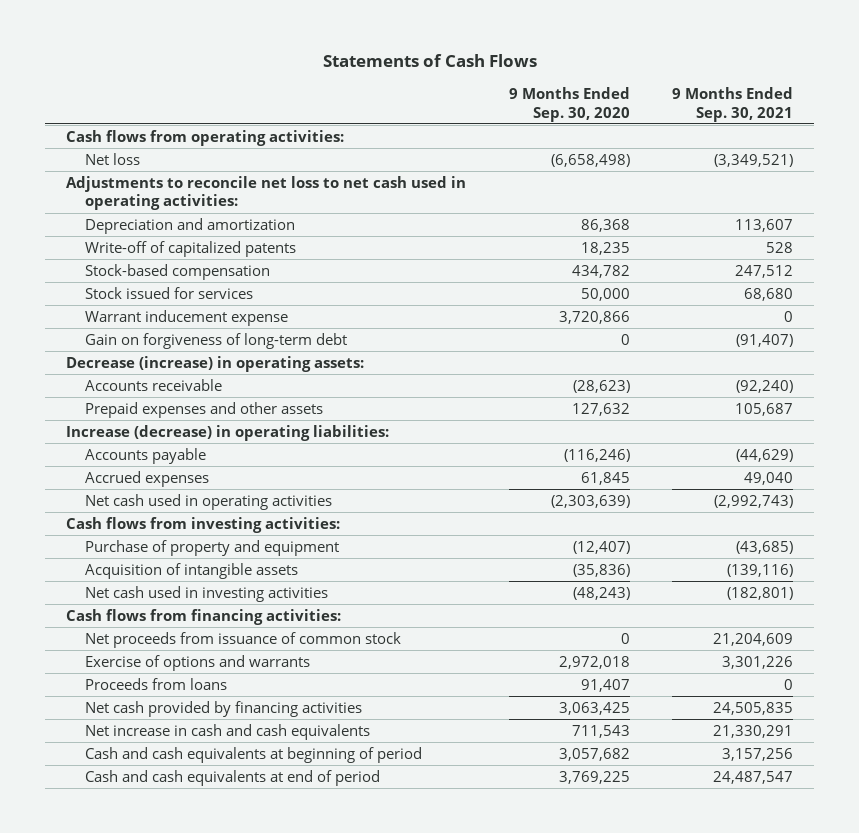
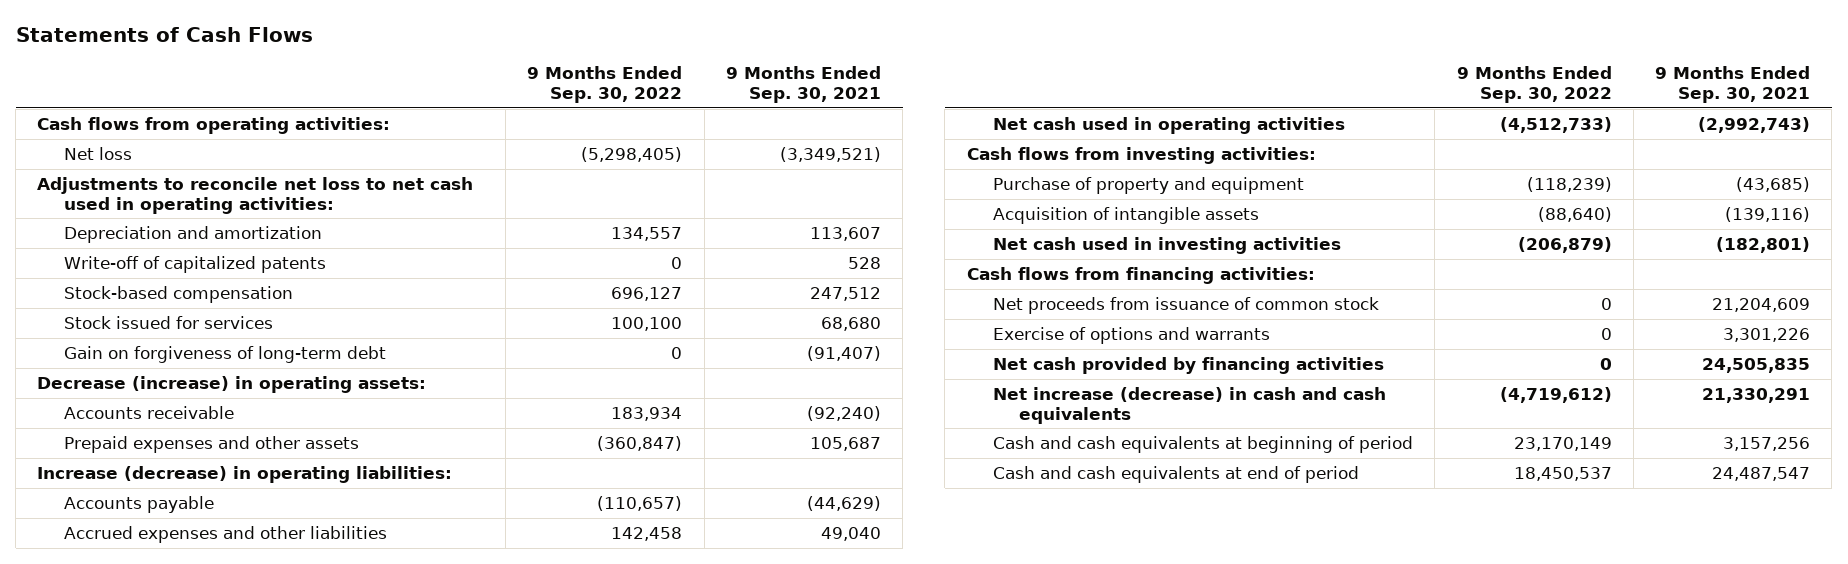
- | 9 Months Ended Sep. 30, 2020 | 9 Months Ended Sep. 30, 2021
+ | 9 Months Ended Sep. 30, 2022 | 9 Months Ended Sep. 30, 2021
- Warrant inducement expense | 3,720,866 | 0
- Accrued expenses | 61,845 | 49,040
+ Accrued expenses and other liabilities | 142,458 | 49,040
- Proceeds from loans | 91,407 | 0
- Net increase in cash and cash equivalents | 711,543 | 21,330,291
+ Net increase (decrease) in cash and cash equivalents | (4,719,612) | 21,330,291

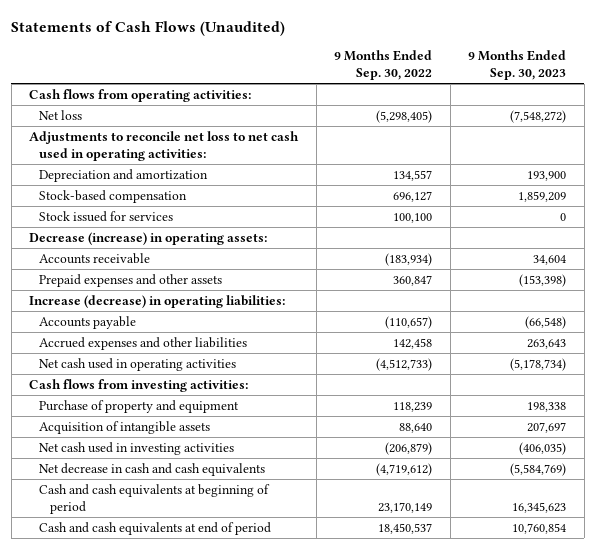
- Statements of Cash Flows
+ Statements of Cash Flows (Unaudited)
- | 9 Months Ended Sep. 30, 2022 | 9 Months Ended Sep. 30, 2021
+ | 9 Months Ended Sep. 30, 2022 | 9 Months Ended Sep. 30, 2023
- Write-off of capitalized patents | 0 | 528
- Gain on forgiveness of long-term debt | 0 | (91,407)
- Accounts receivable | 183,934 | (92,240)
- Prepaid expenses and other assets | (360,847) | 105,687
+ Accounts receivable | (183,934) | 34,604
+ Prepaid expenses and other assets | 360,847 | (153,398)
- Purchase of property and equipment | (118,239) | (43,685)
- Acquisition of intangible assets | (88,640) | (139,116)
+ Purchase of property and equipment | 118,239 | 198,338
+ Acquisition of intangible assets | 88,640 | 207,697
- Cash flows from financing activities:
- Net proceeds from issuance of common stock | 0 | 21,204,609
- Exercise of options and warrants | 0 | 3,301,226
- Net cash provided by financing activities | 0 | 24,505,835
- Net increase (decrease) in cash and cash equivalents | (4,719,612) | 21,330,291
+ Net decrease in cash and cash equivalents | (4,719,612) | (5,584,769)

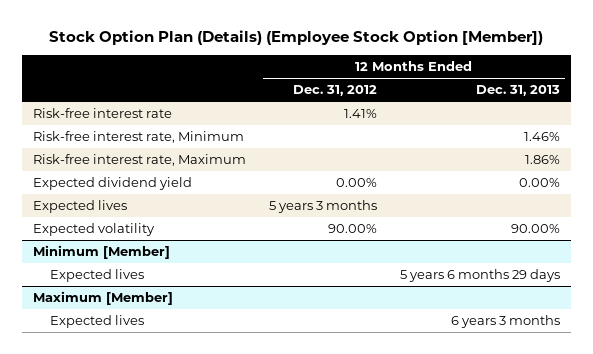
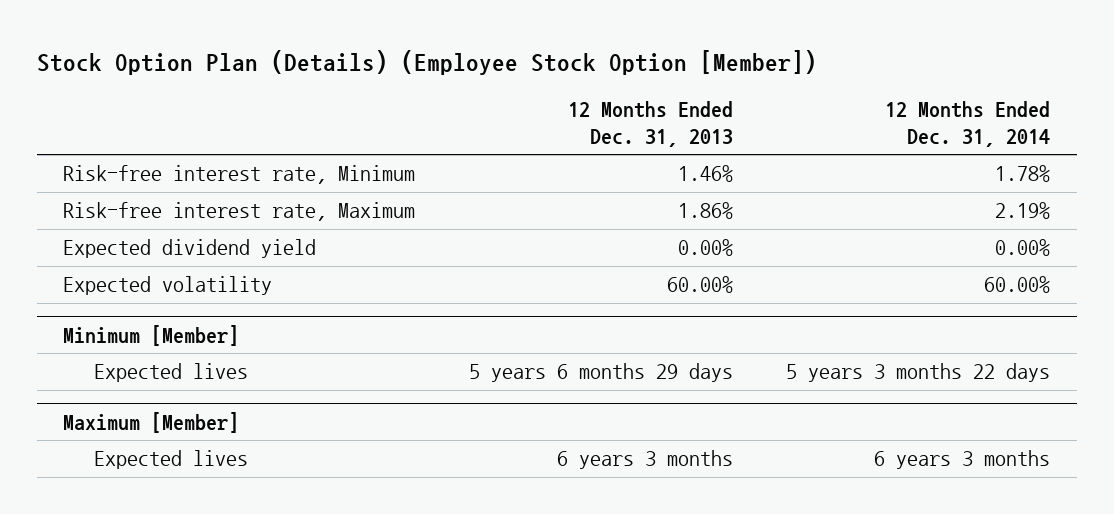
- | 12 Months Ended Dec. 31, 2012 | 12 Months Ended Dec. 31, 2013
+ | 12 Months Ended Dec. 31, 2013 | 12 Months Ended Dec. 31, 2014
- Risk-free interest rate | 1.41% |
- Expected lives | 5 years 3 months |
- Expected volatility | 90.00% | 90.00%
+ Expected volatility | 60.00% | 60.00%

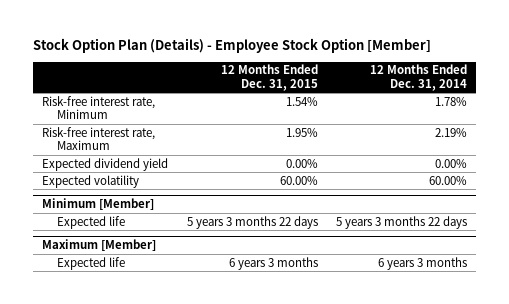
- Stock Option Plan (Details) (Employee Stock Option [Member])
+ Stock Option Plan (Details) - Employee Stock Option [Member]
- | 12 Months Ended Dec. 31, 2013 | 12 Months Ended Dec. 31, 2014
+ | 12 Months Ended Dec. 31, 2015 | 12 Months Ended Dec. 31, 2014
@ Minimum [Member]
- Expected lives | 5 years 6 months 29 days | 5 years 3 months 22 days
+ Expected life | 5 years 3 months 22 days | 5 years 3 months 22 days
@ Maximum [Member]
- Expected lives | 6 years 3 months | 6 years 3 months
+ Expected life | 6 years 3 months | 6 years 3 months

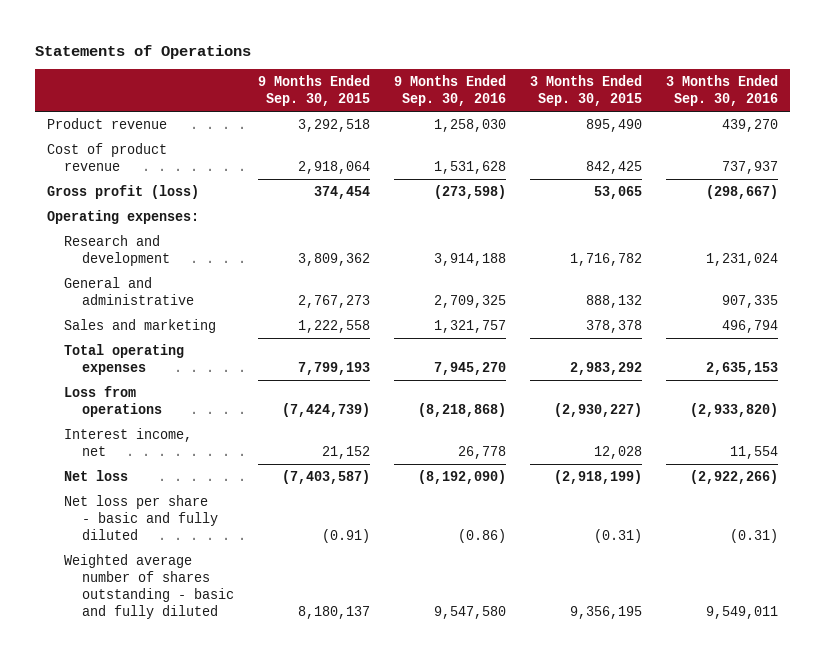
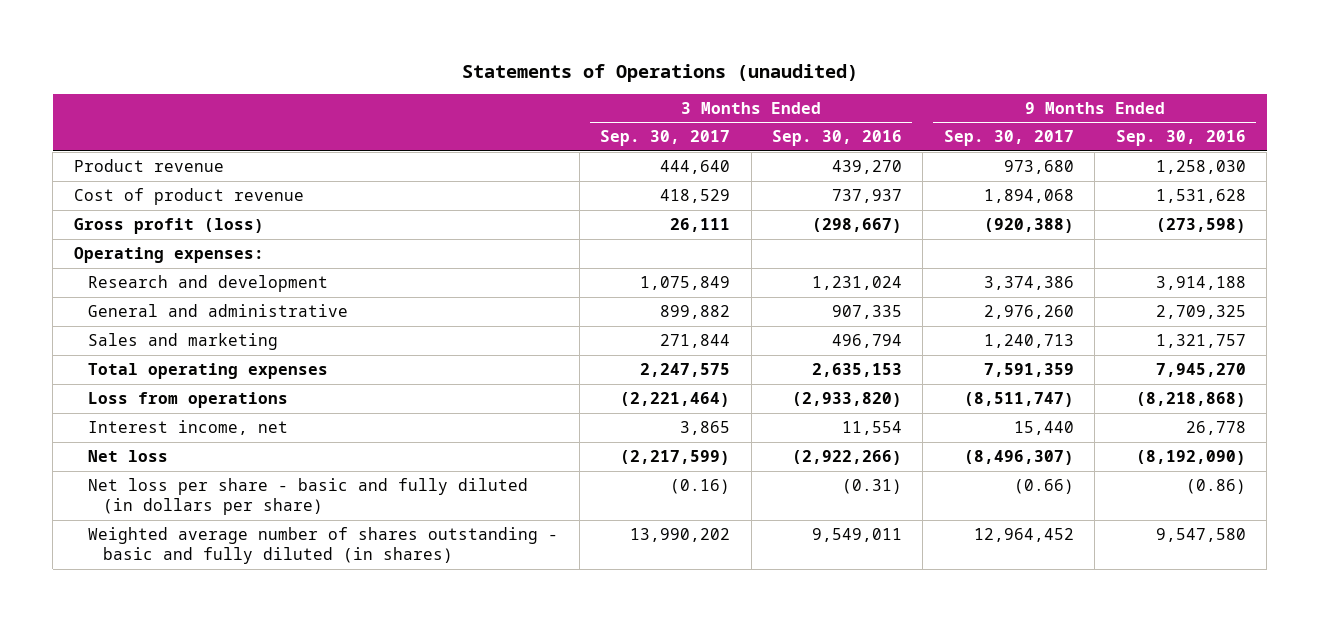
- Statements of Operations
+ Statements of Operations (unaudited)
- | 9 Months Ended Sep. 30, 2015 | 9 Months Ended Sep. 30, 2016 | 3 Months Ended Sep. 30, 2015 | 3 Months Ended Sep. 30, 2016
+ | 3 Months Ended Sep. 30, 2017 | 3 Months Ended Sep. 30, 2016 | 9 Months Ended Sep. 30, 2017 | 9 Months Ended Sep. 30, 2016
- Net loss per share - basic and fully diluted | (0.91) | (0.86) | (0.31) | (0.31)
- Weighted average number of shares outstanding - basic and fully diluted | 8,180,137 | 9,547,580 | 9,356,195 | 9,549,011
+ Net loss per share - basic and fully diluted (in dollars per share) | (0.16) | (0.31) | (0.66) | (0.86)
+ Weighted average number of shares outstanding - basic and fully diluted (in shares) | 13,990,202 | 9,549,011 | 12,964,452 | 9,547,580

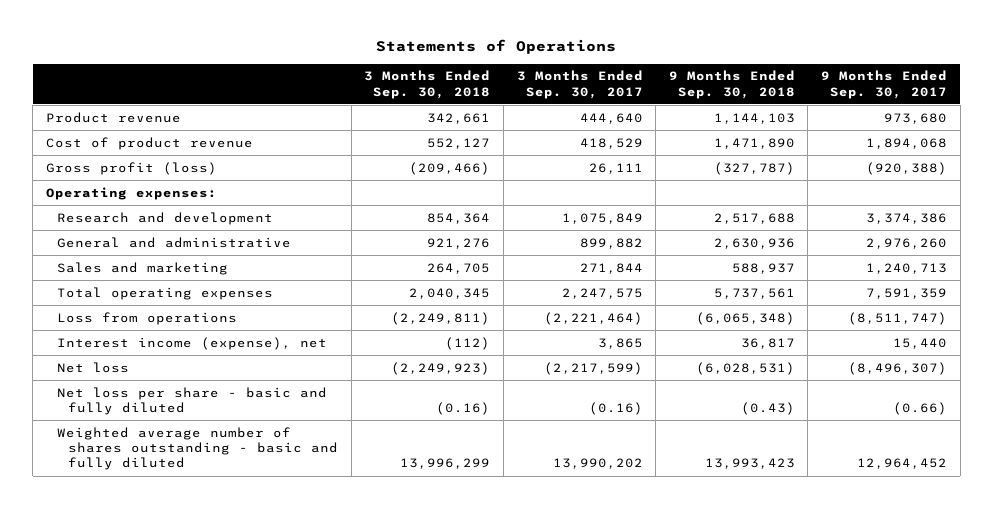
- Statements of Operations (unaudited)
+ Statements of Operations
- | 3 Months Ended Sep. 30, 2017 | 3 Months Ended Sep. 30, 2016 | 9 Months Ended Sep. 30, 2017 | 9 Months Ended Sep. 30, 2016
+ | 3 Months Ended Sep. 30, 2018 | 3 Months Ended Sep. 30, 2017 | 9 Months Ended Sep. 30, 2018 | 9 Months Ended Sep. 30, 2017
- Interest income, net | 3,865 | 11,554 | 15,440 | 26,778
+ Interest income (expense), net | (112) | 3,865 | 36,817 | 15,440
- Net loss per share - basic and fully diluted (in dollars per share) | (0.16) | (0.31) | (0.66) | (0.86)
- Weighted average number of shares outstanding - basic and fully diluted (in shares) | 13,990,202 | 9,549,011 | 12,964,452 | 9,547,580
+ Net loss per share - basic and fully diluted | (0.16) | (0.16) | (0.43) | (0.66)
+ Weighted average number of shares outstanding - basic and fully diluted | 13,996,299 | 13,990,202 | 13,993,423 | 12,964,452

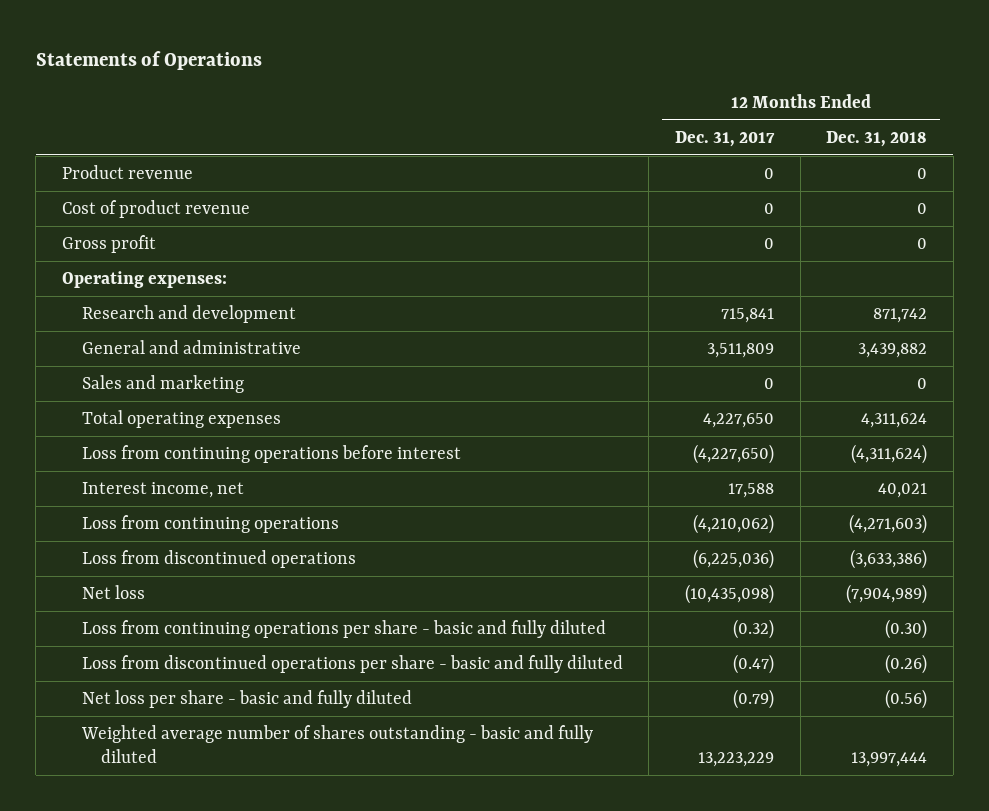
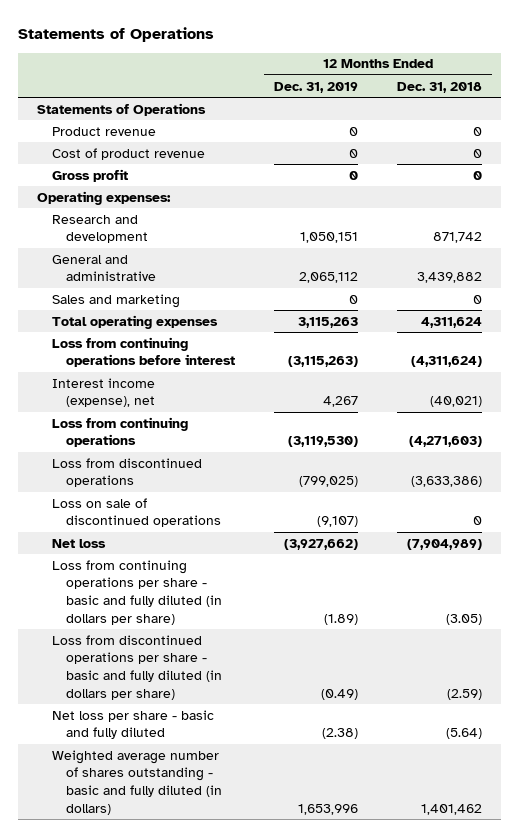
- | 12 Months Ended Dec. 31, 2017 | 12 Months Ended Dec. 31, 2018
+ | 12 Months Ended Dec. 31, 2019 | 12 Months Ended Dec. 31, 2018
+ Statements of Operations
- Interest income, net | 17,588 | 40,021
+ Interest income (expense), net | 4,267 | (40,021)
+ Loss on sale of discontinued operations | (9,107) | 0
- Loss from continuing operations per share - basic and fully diluted | (0.32) | (0.30)
- Loss from discontinued operations per share - basic and fully diluted | (0.47) | (0.26)
- Net loss per share - basic and fully diluted | (0.79) | (0.56)
- Weighted average number of shares outstanding - basic and fully diluted | 13,223,229 | 13,997,444
+ Loss from continuing operations per share - basic and fully diluted (in dollars per share) | (1.89) | (3.05)
+ Loss from discontinued operations per share - basic and fully diluted (in dollars per share) | (0.49) | (2.59)
+ Net loss per share - basic and fully diluted | (2.38) | (5.64)
+ Weighted average number of shares outstanding - basic and fully diluted (in dollars) | 1,653,996 | 1,401,462

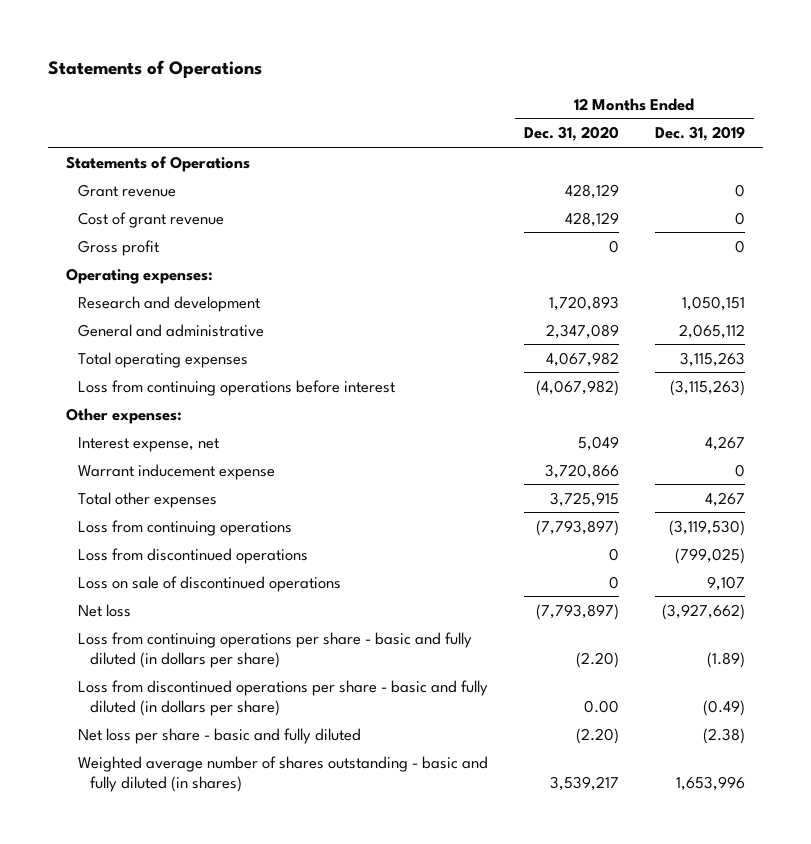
- | 12 Months Ended Dec. 31, 2019 | 12 Months Ended Dec. 31, 2018
+ | 12 Months Ended Dec. 31, 2020 | 12 Months Ended Dec. 31, 2019
- Product revenue | 0 | 0
- Cost of product revenue | 0 | 0
+ Grant revenue | 428,129 | 0
+ Cost of grant revenue | 428,129 | 0
- Sales and marketing | 0 | 0
- Interest income (expense), net | 4,267 | (40,021)
+ Other expenses:
+ Interest expense, net | 5,049 | 4,267
+ Warrant inducement expense | 3,720,866 | 0
+ Total other expenses | 3,725,915 | 4,267
- Loss on sale of discontinued operations | (9,107) | 0
+ Loss on sale of discontinued operations | 0 | 9,107
- Weighted average number of shares outstanding - basic and fully diluted (in dollars) | 1,653,996 | 1,401,462
+ Weighted average number of shares outstanding - basic and fully diluted (in shares) | 3,539,217 | 1,653,996

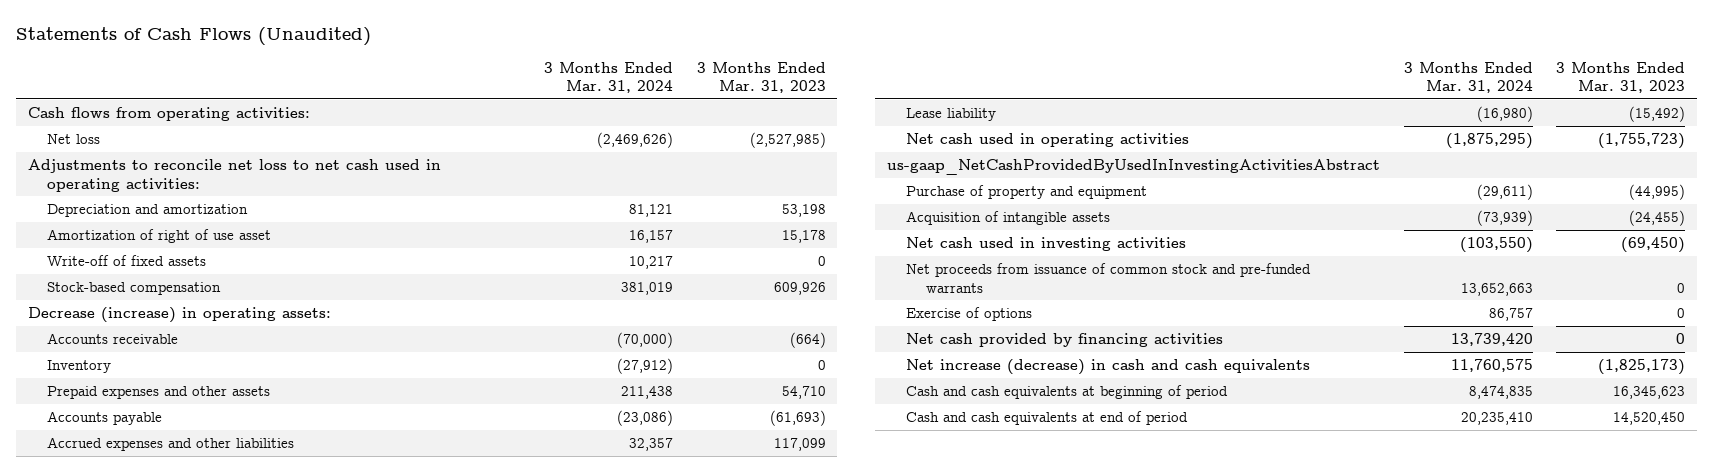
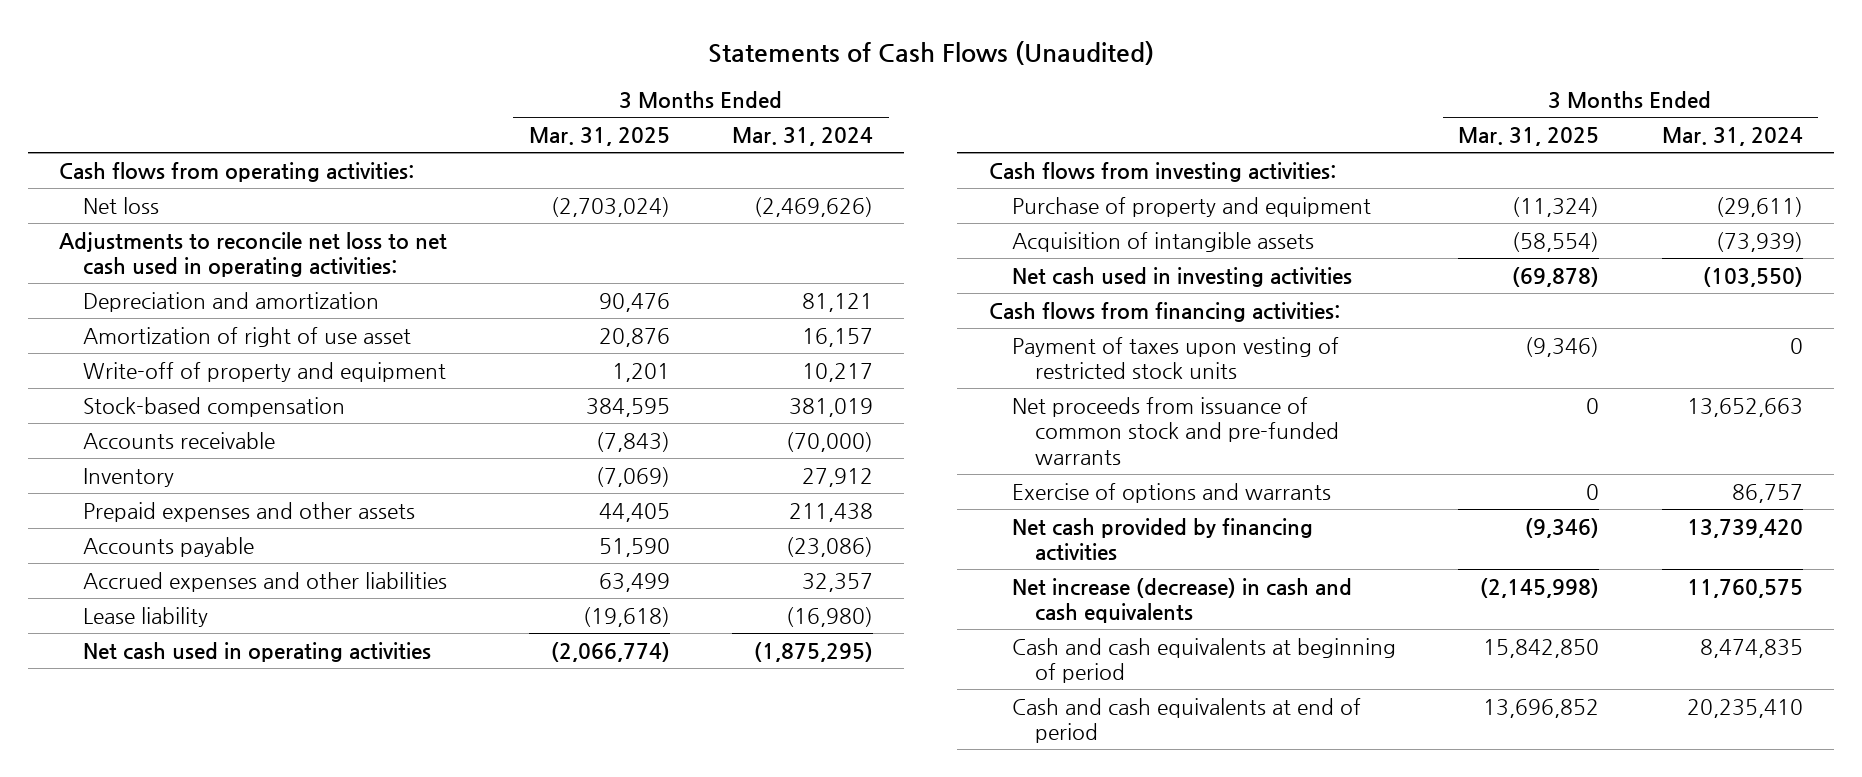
- | 3 Months Ended Mar. 31, 2024 | 3 Months Ended Mar. 31, 2023
+ | 3 Months Ended Mar. 31, 2025 | 3 Months Ended Mar. 31, 2024
- Write-off of fixed assets | 10,217 | 0
+ Write-off of property and equipment | 1,201 | 10,217
- Decrease (increase) in operating assets:
- Inventory | (27,912) | 0
+ Inventory | (7,069) | 27,912
- us-gaap_NetCashProvidedByUsedInInvestingActivitiesAbstract
+ Cash flows from investing activities:
+ Cash flows from financing activities:
+ Payment of taxes upon vesting of restricted stock units | (9,346) | 0
- Exercise of options | 86,757 | 0
+ Exercise of options and warrants | 0 | 86,757

